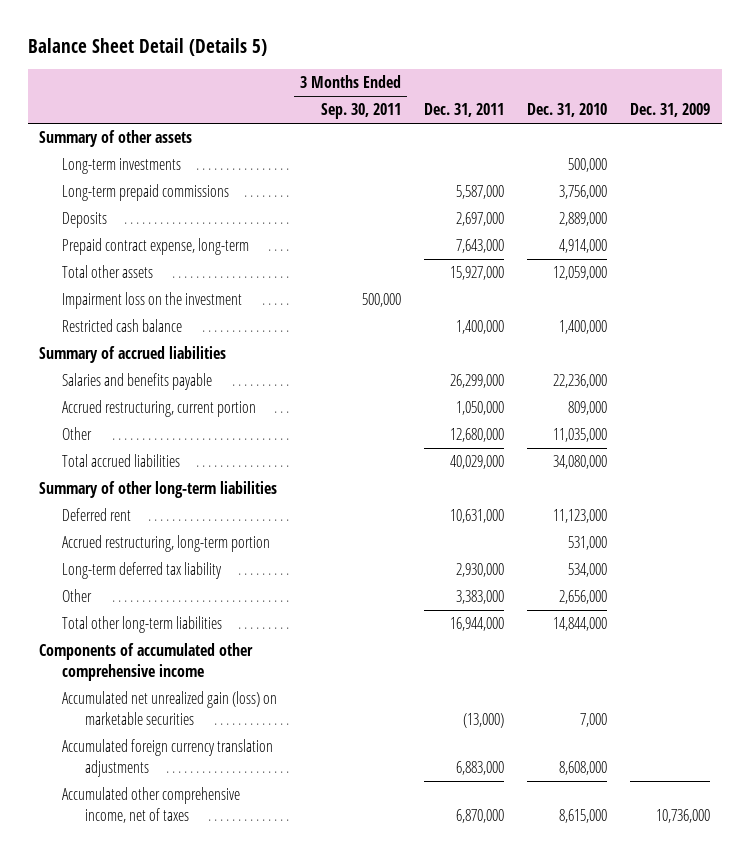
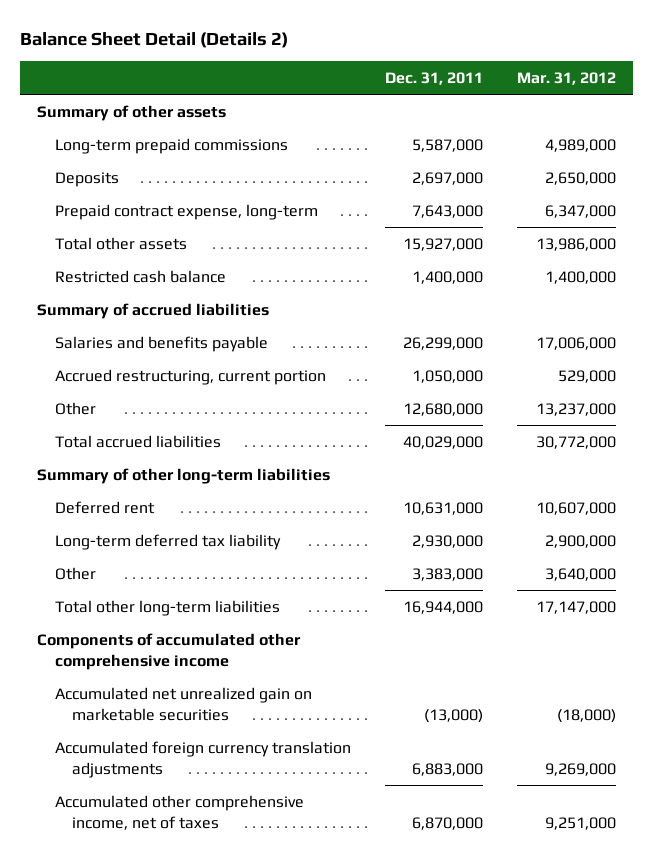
- Balance Sheet Detail (Details 5)
+ Balance Sheet Detail (Details 2)
- | 3 Months Ended Sep. 30, 2011 | Dec. 31, 2011 | Dec. 31, 2010 | Dec. 31, 2009
+ | Dec. 31, 2011 | Mar. 31, 2012
- Long-term investments | | | 500,000 |
- Impairment loss on the investment | 500,000 | | |
- Accrued restructuring, long-term portion | | | 531,000 |
- Accumulated net unrealized gain (loss) on marketable securities | | (13,000) | 7,000 |
+ Accumulated net unrealized gain on marketable securities | (13,000) | (18,000)

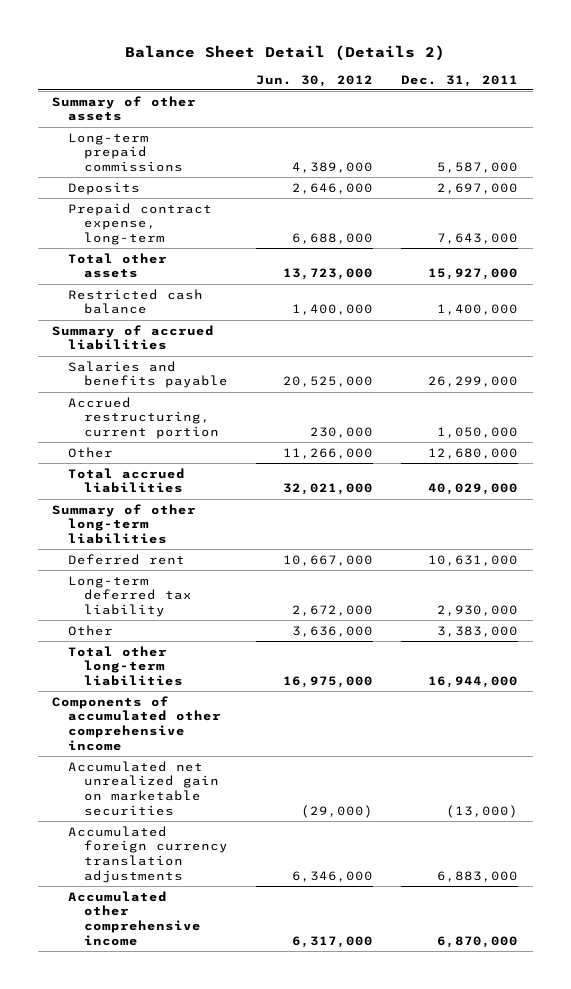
- | Dec. 31, 2011 | Mar. 31, 2012
+ | Jun. 30, 2012 | Dec. 31, 2011
- Accumulated other comprehensive income, net of taxes | 6,870,000 | 9,251,000
+ Accumulated other comprehensive income | 6,317,000 | 6,870,000

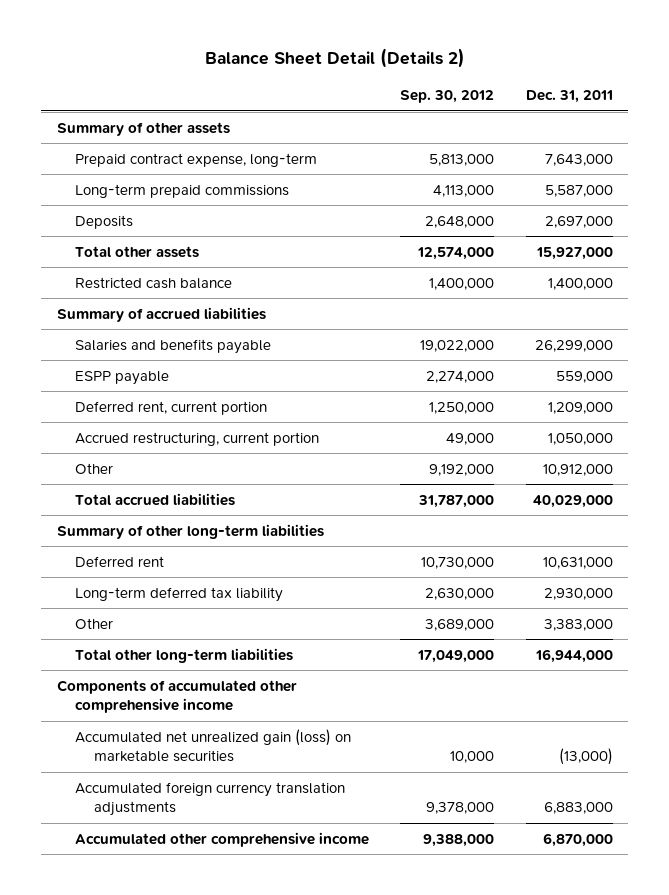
- | Jun. 30, 2012 | Dec. 31, 2011
+ | Sep. 30, 2012 | Dec. 31, 2011
moved up: Prepaid contract expense, long-term | 5,813,000 | 7,643,000
+ ESPP payable | 2,274,000 | 559,000
+ Deferred rent, current portion | 1,250,000 | 1,209,000
- Other | 11,266,000 | 12,680,000
+ Other | 9,192,000 | 10,912,000
- Accumulated net unrealized gain on marketable securities | (29,000) | (13,000)
+ Accumulated net unrealized gain (loss) on marketable securities | 10,000 | (13,000)

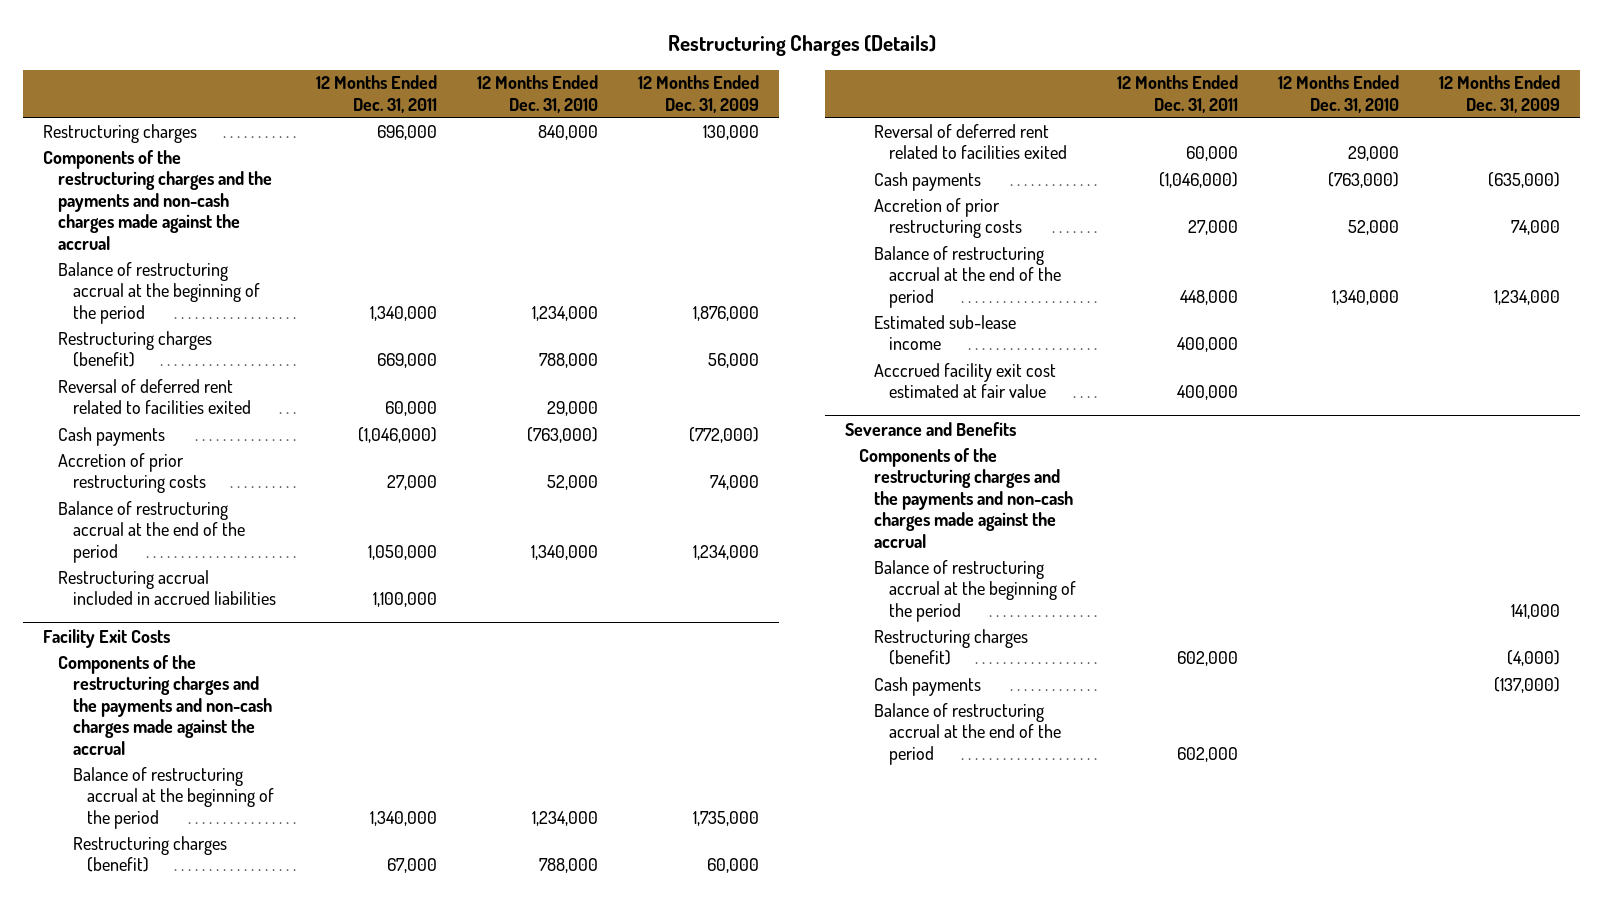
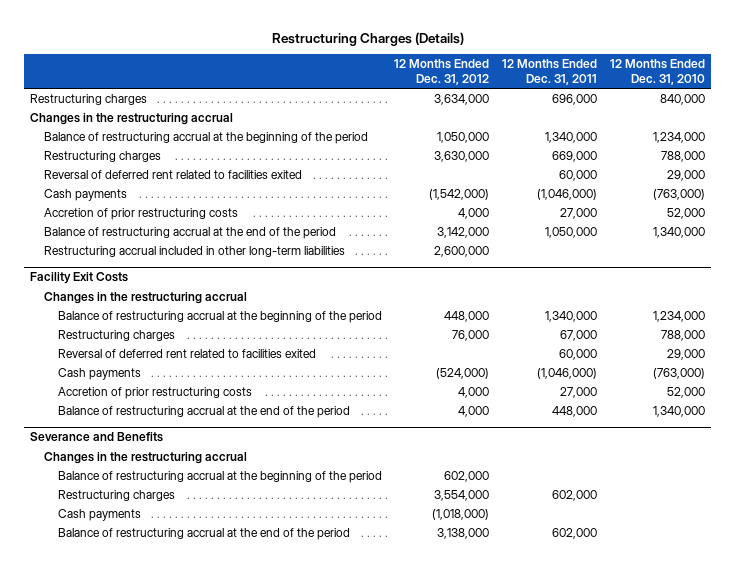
- | 12 Months Ended Dec. 31, 2011 | 12 Months Ended Dec. 31, 2010 | 12 Months Ended Dec. 31, 2009
+ | 12 Months Ended Dec. 31, 2012 | 12 Months Ended Dec. 31, 2011 | 12 Months Ended Dec. 31, 2010
- Components of the restructuring charges and the payments and non-cash charges made against the accrual
+ Changes in the restructuring accrual
- Restructuring charges (benefit) | 669,000 | 788,000 | 56,000
+ Restructuring charges | 3,630,000 | 669,000 | 788,000
- Restructuring accrual included in accrued liabilities | 1,100,000 | |
+ Restructuring accrual included in other long-term liabilities | 2,600,000 | |
@ Facility Exit Costs
- Components of the restructuring charges and the payments and non-cash charges made against the accrual
+ Changes in the restructuring accrual
- Restructuring charges (benefit) | 67,000 | 788,000 | 60,000
+ Restructuring charges | 76,000 | 67,000 | 788,000
- Estimated sub-lease income | 400,000 | |
- Acccrued facility exit cost estimated at fair value | 400,000 | |
@ Severance and Benefits
- Components of the restructuring charges and the payments and non-cash charges made against the accrual
+ Changes in the restructuring accrual
- Restructuring charges (benefit) | 602,000 | | (4,000)
+ Restructuring charges | 3,554,000 | 602,000 |

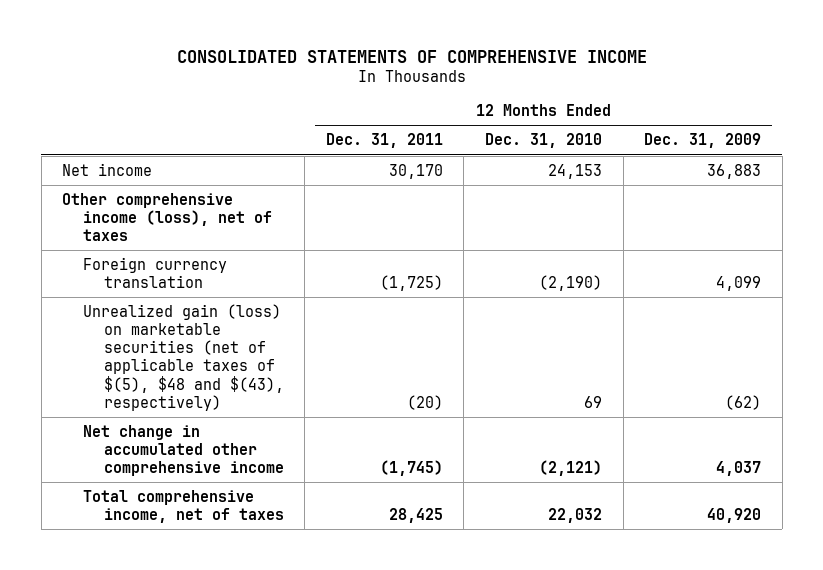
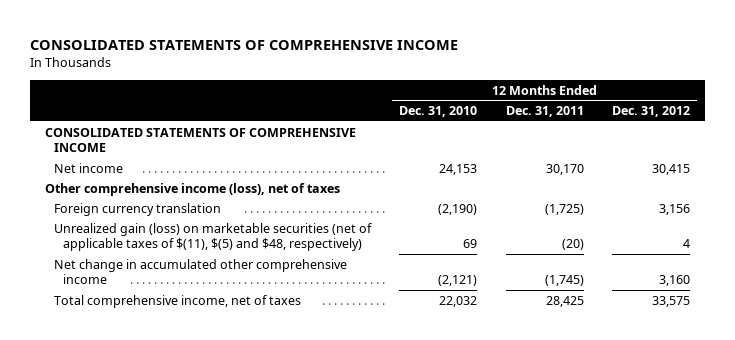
- | 12 Months Ended Dec. 31, 2011 | 12 Months Ended Dec. 31, 2010 | 12 Months Ended Dec. 31, 2009
+ | 12 Months Ended Dec. 31, 2010 | 12 Months Ended Dec. 31, 2011 | 12 Months Ended Dec. 31, 2012
+ CONSOLIDATED STATEMENTS OF COMPREHENSIVE INCOME
- Unrealized gain (loss) on marketable securities (net of applicable taxes of $(5), $48 and $(43), respectively) | (20) | 69 | (62)
+ Unrealized gain (loss) on marketable securities (net of applicable taxes of $(11), $(5) and $48, respectively) | 69 | (20) | 4

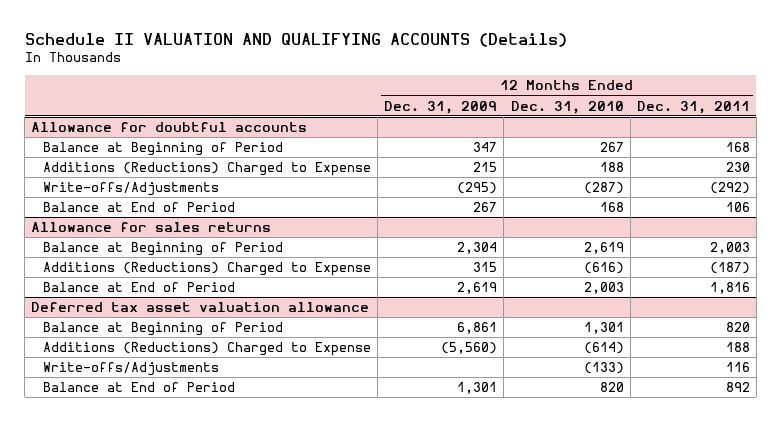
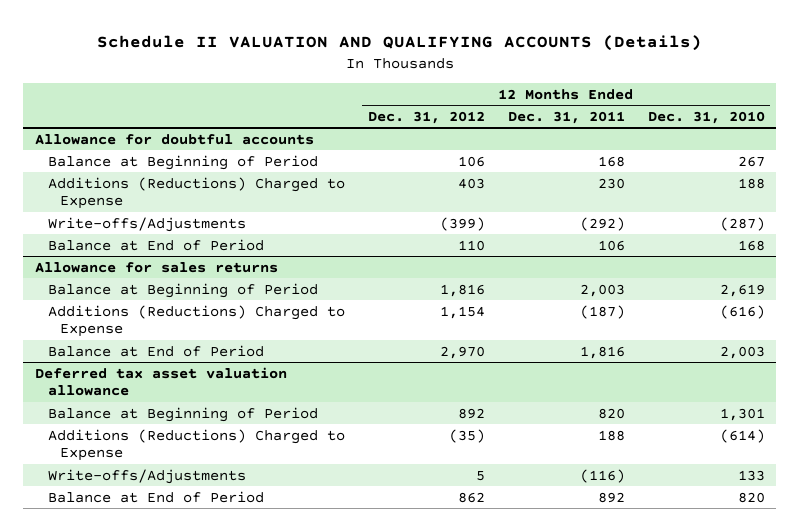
- | 12 Months Ended Dec. 31, 2009 | 12 Months Ended Dec. 31, 2010 | 12 Months Ended Dec. 31, 2011
+ | 12 Months Ended Dec. 31, 2012 | 12 Months Ended Dec. 31, 2011 | 12 Months Ended Dec. 31, 2010
@ Deferred tax asset valuation allowance
- Write-offs/Adjustments | | (133) | 116
+ Write-offs/Adjustments | 5 | (116) | 133

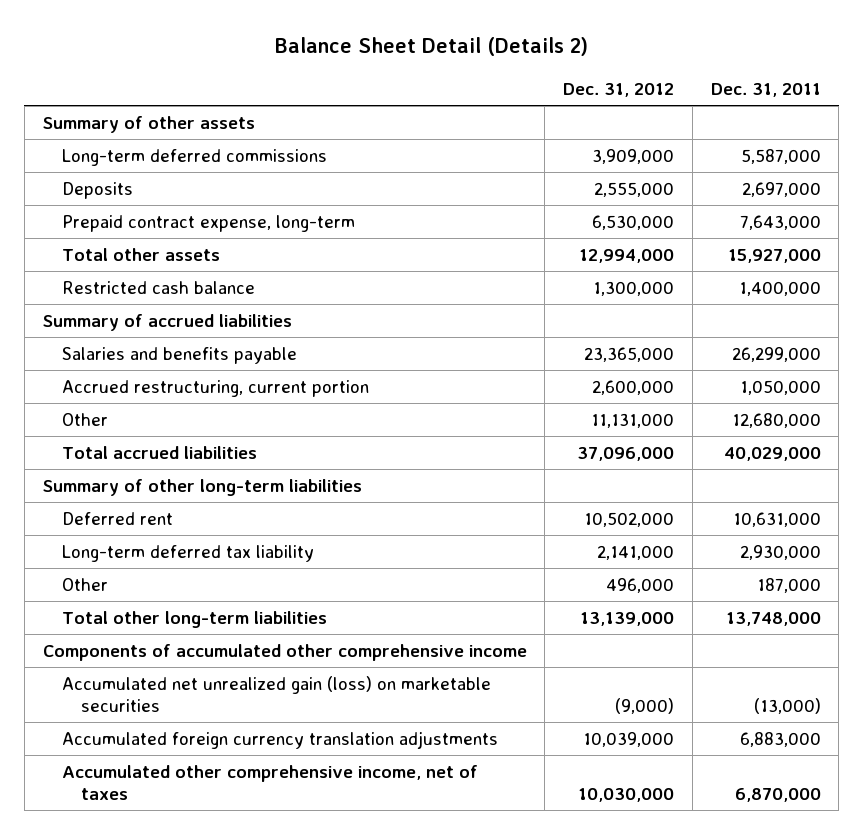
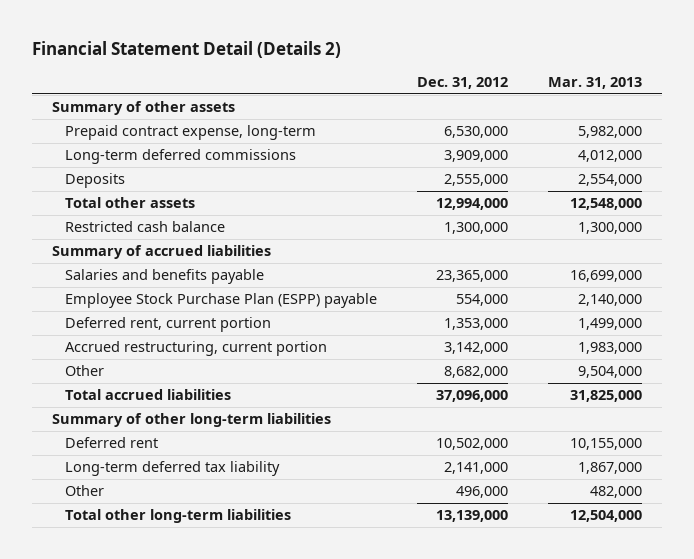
- Balance Sheet Detail (Details 2)
+ Financial Statement Detail (Details 2)
- | Dec. 31, 2012 | Dec. 31, 2011
+ | Dec. 31, 2012 | Mar. 31, 2013
moved up: Prepaid contract expense, long-term | 6,530,000 | 5,982,000
- Accrued restructuring, current portion | 2,600,000 | 1,050,000
- Other | 11,131,000 | 12,680,000
+ Employee Stock Purchase Plan (ESPP) payable | 554,000 | 2,140,000
+ Deferred rent, current portion | 1,353,000 | 1,499,000
+ Accrued restructuring, current portion | 3,142,000 | 1,983,000
+ Other | 8,682,000 | 9,504,000
- Components of accumulated other comprehensive income
- Accumulated net unrealized gain (loss) on marketable securities | (9,000) | (13,000)
- Accumulated foreign currency translation adjustments | 10,039,000 | 6,883,000
- Accumulated other comprehensive income, net of taxes | 10,030,000 | 6,870,000

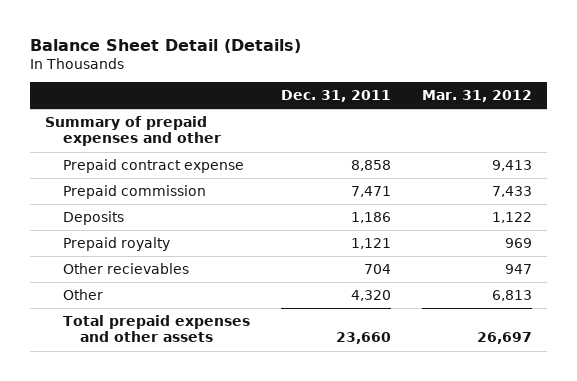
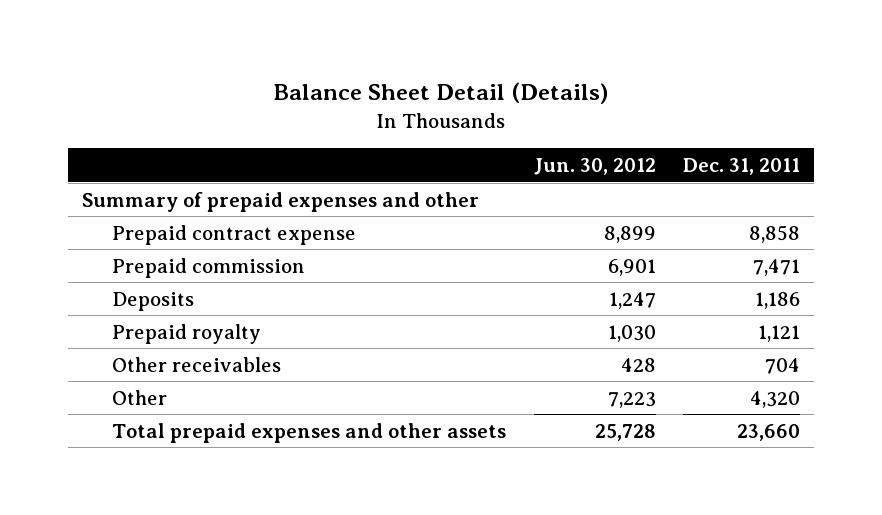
- | Dec. 31, 2011 | Mar. 31, 2012
+ | Jun. 30, 2012 | Dec. 31, 2011
- Other recievables | 704 | 947
+ Other receivables | 428 | 704

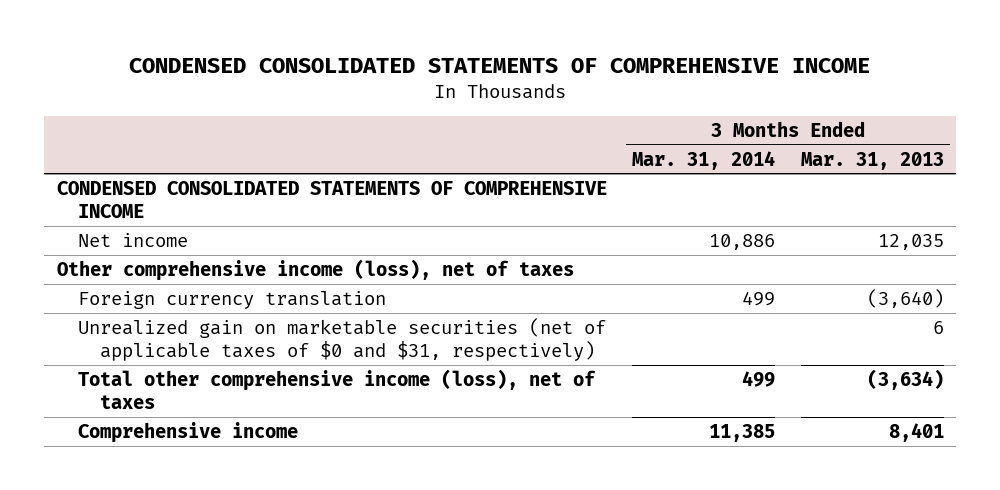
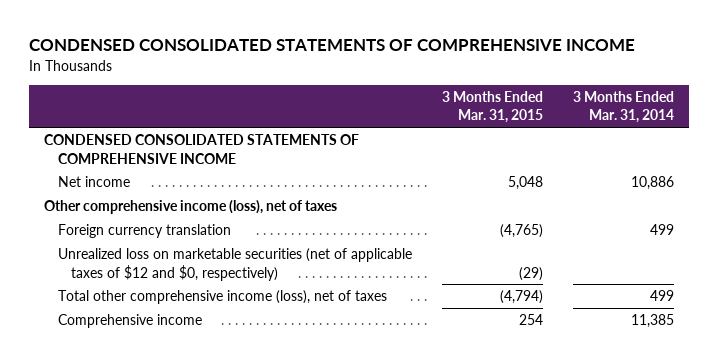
- | 3 Months Ended Mar. 31, 2014 | 3 Months Ended Mar. 31, 2013
+ | 3 Months Ended Mar. 31, 2015 | 3 Months Ended Mar. 31, 2014
- Unrealized gain on marketable securities (net of applicable taxes of $0 and $31, respectively) | | 6
+ Unrealized loss on marketable securities (net of applicable taxes of $12 and $0, respectively) | (29) |

